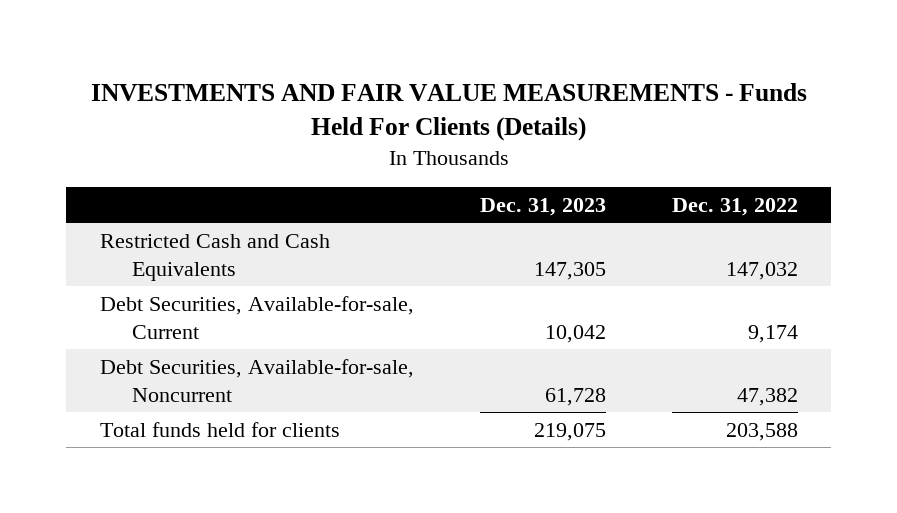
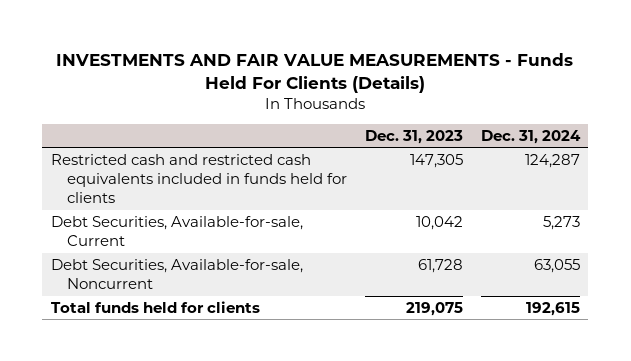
- | Dec. 31, 2023 | Dec. 31, 2022
+ | Dec. 31, 2023 | Dec. 31, 2024
- Restricted Cash and Cash Equivalents | 147,305 | 147,032
+ Restricted cash and restricted cash equivalents included in funds held for clients | 147,305 | 124,287

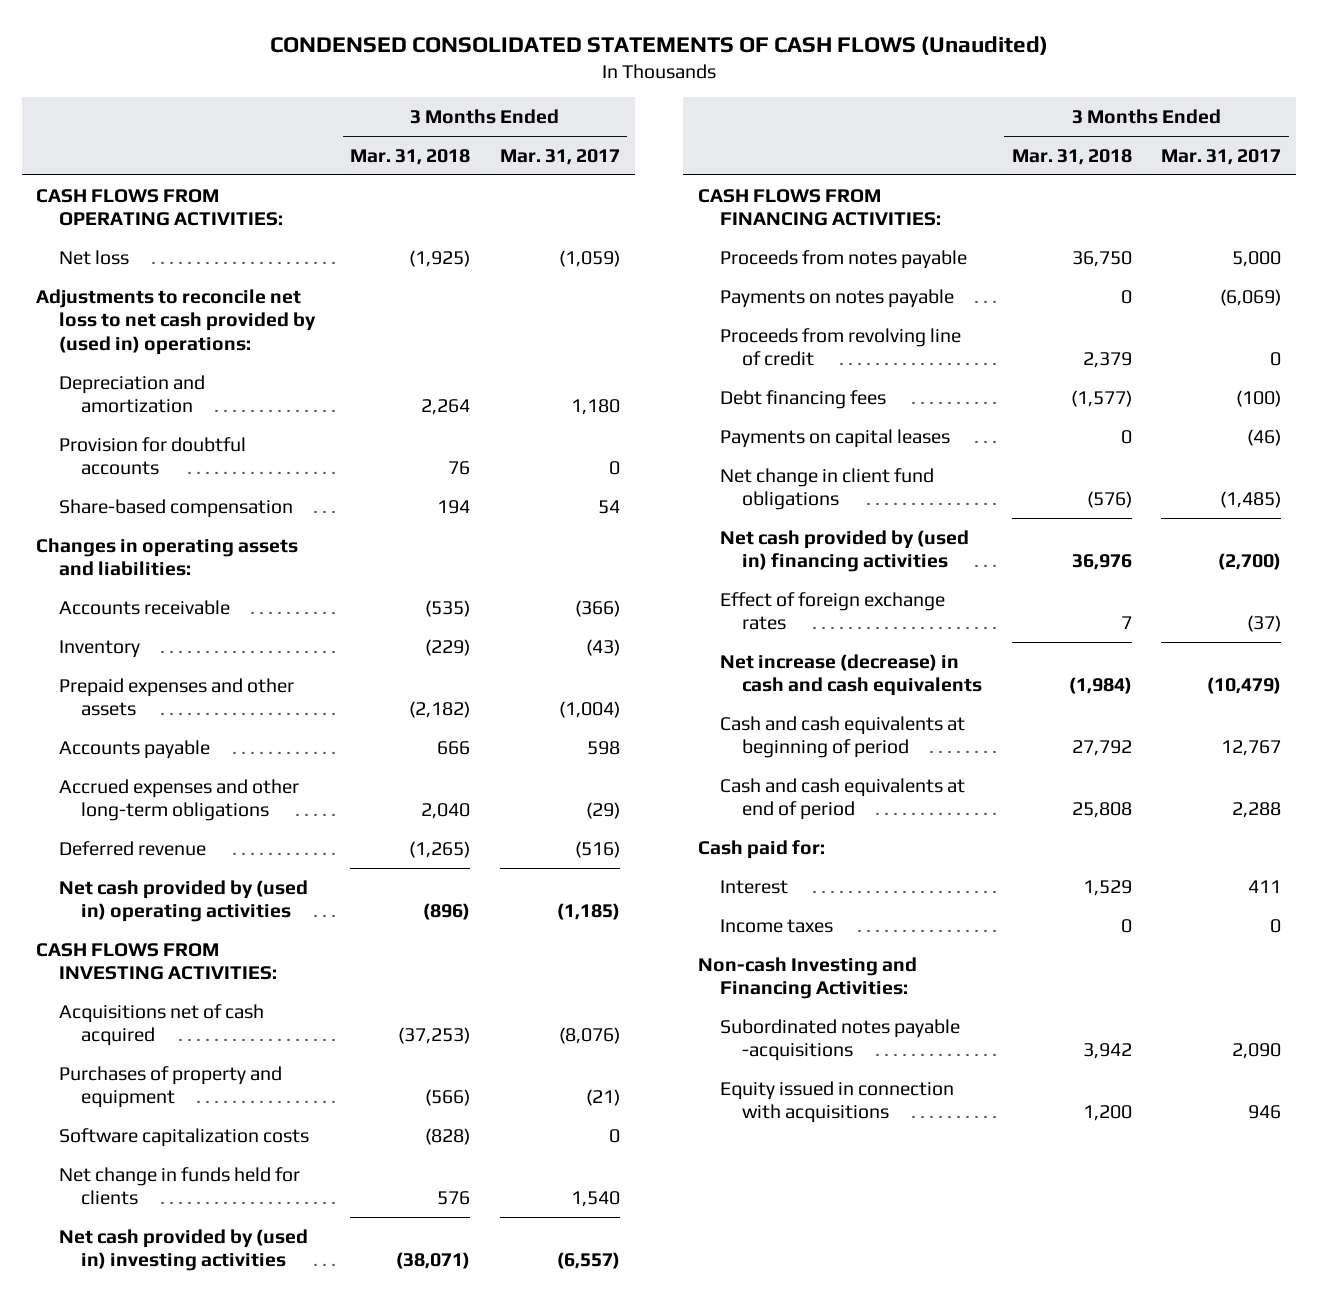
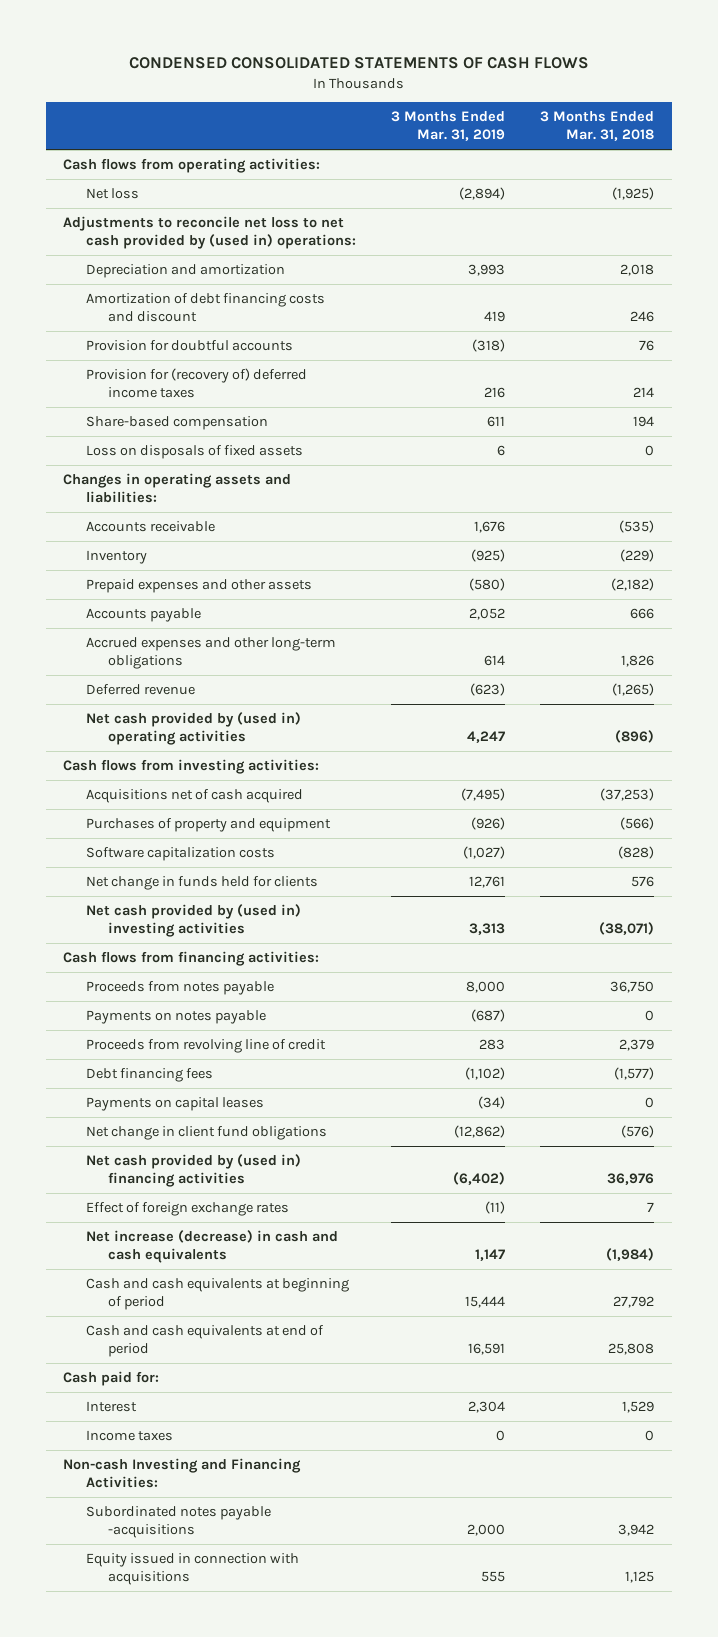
- CONDENSED CONSOLIDATED STATEMENTS OF CASH FLOWS (Unaudited)
+ CONDENSED CONSOLIDATED STATEMENTS OF CASH FLOWS
- | 3 Months Ended Mar. 31, 2018 | 3 Months Ended Mar. 31, 2017
+ | 3 Months Ended Mar. 31, 2019 | 3 Months Ended Mar. 31, 2018
- CASH FLOWS FROM OPERATING ACTIVITIES:
+ Cash flows from operating activities:
- Depreciation and amortization | 2,264 | 1,180
+ Depreciation and amortization | 3,993 | 2,018
+ Amortization of debt financing costs and discount | 419 | 246
+ Provision for (recovery of) deferred income taxes | 216 | 214
+ Loss on disposals of fixed assets | 6 | 0
- Accrued expenses and other long-term obligations | 2,040 | (29)
+ Accrued expenses and other long-term obligations | 614 | 1,826
- CASH FLOWS FROM INVESTING ACTIVITIES:
+ Cash flows from investing activities:
- CASH FLOWS FROM FINANCING ACTIVITIES:
+ Cash flows from financing activities:
- Equity issued in connection with acquisitions | 1,200 | 946
+ Equity issued in connection with acquisitions | 555 | 1,125

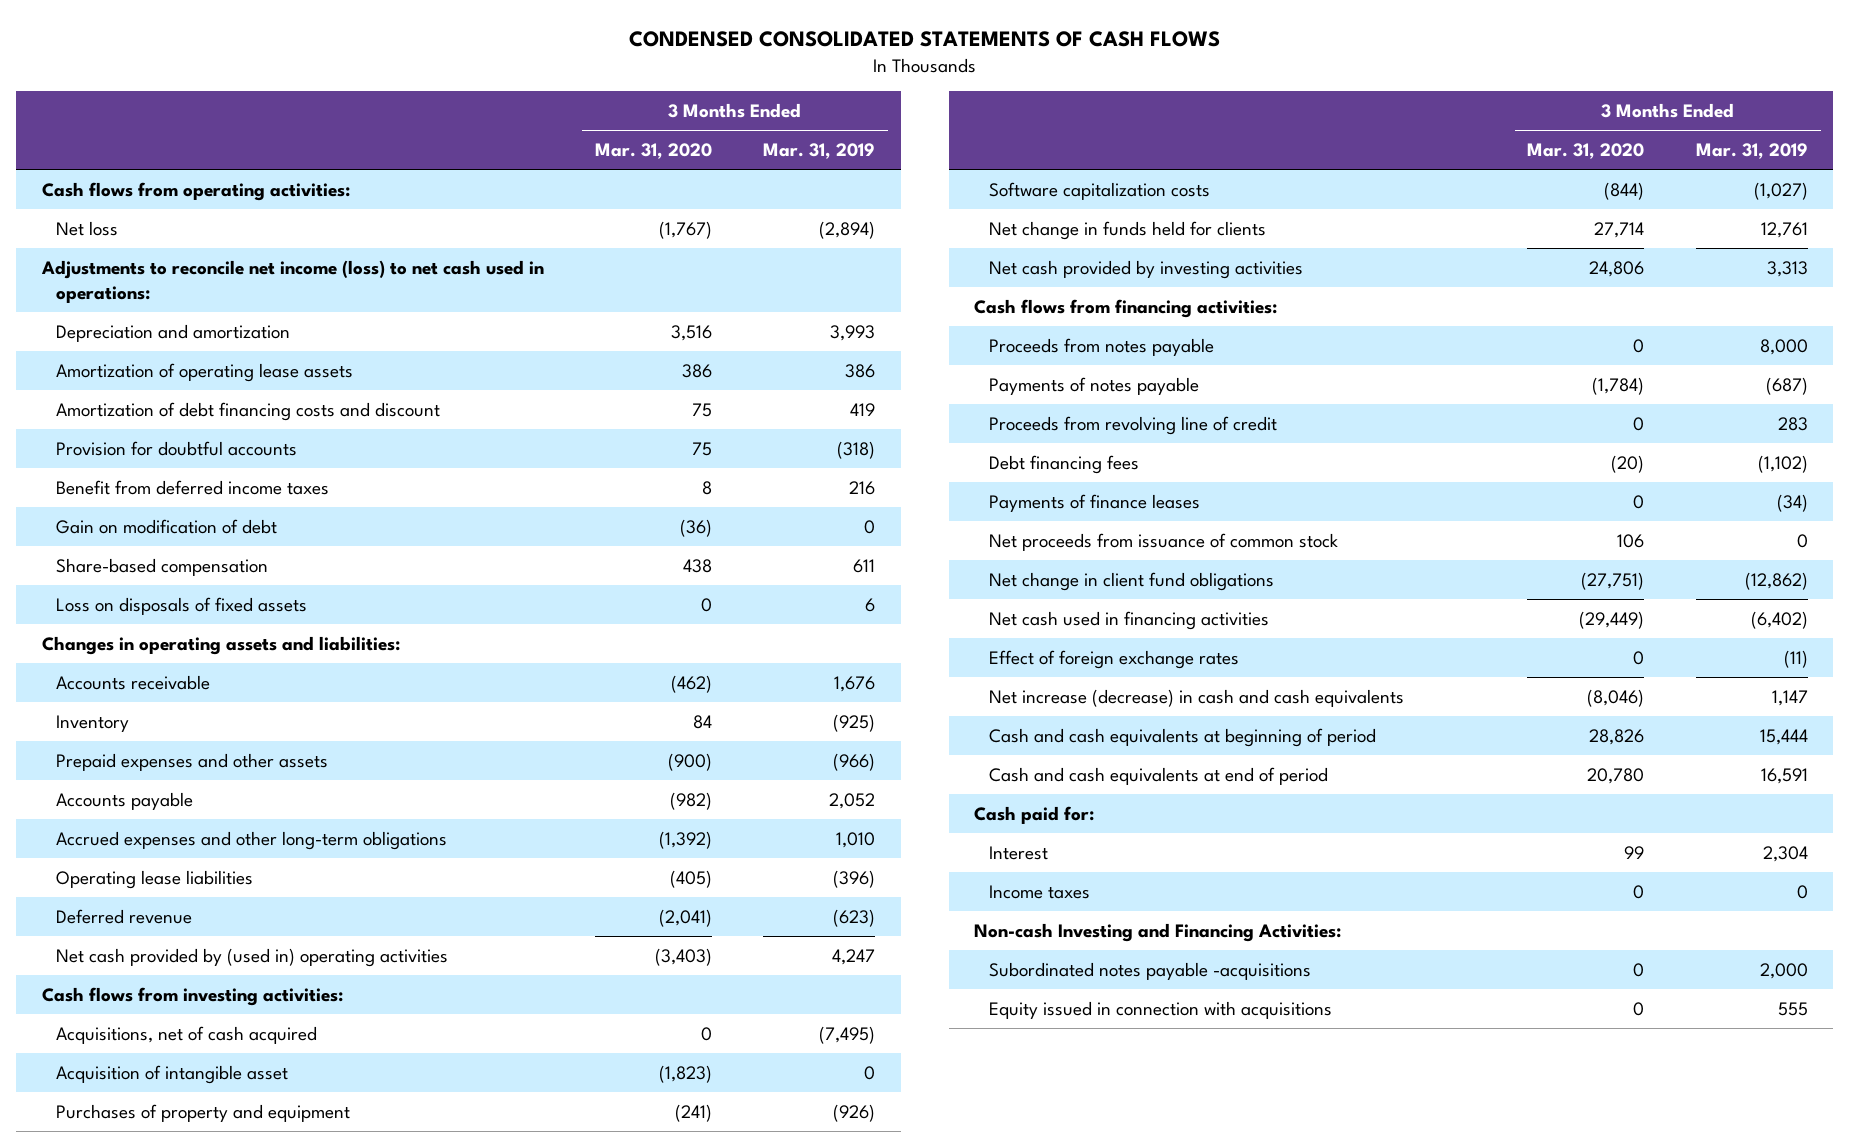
- | 3 Months Ended Mar. 31, 2019 | 3 Months Ended Mar. 31, 2018
+ | 3 Months Ended Mar. 31, 2020 | 3 Months Ended Mar. 31, 2019
- Adjustments to reconcile net loss to net cash provided by (used in) operations:
+ Adjustments to reconcile net income (loss) to net cash used in operations:
+ Amortization of operating lease assets | 386 | 386
- Provision for (recovery of) deferred income taxes | 216 | 214
+ Benefit from deferred income taxes | 8 | 216
+ Gain on modification of debt | (36) | 0
- Prepaid expenses and other assets | (580) | (2,182)
+ Prepaid expenses and other assets | (900) | (966)
- Accrued expenses and other long-term obligations | 614 | 1,826
+ Accrued expenses and other long-term obligations | (1,392) | 1,010
+ Operating lease liabilities | (405) | (396)
- Acquisitions net of cash acquired | (7,495) | (37,253)
+ Acquisitions, net of cash acquired | 0 | (7,495)
+ Acquisition of intangible asset | (1,823) | 0
- Net cash provided by (used in) investing activities | 3,313 | (38,071)
+ Net cash provided by investing activities | 24,806 | 3,313
- Payments on notes payable | (687) | 0
+ Payments of notes payable | (1,784) | (687)
- Payments on capital leases | (34) | 0
+ Payments of finance leases | 0 | (34)
+ Net proceeds from issuance of common stock | 106 | 0
- Net cash provided by (used in) financing activities | (6,402) | 36,976
+ Net cash used in financing activities | (29,449) | (6,402)

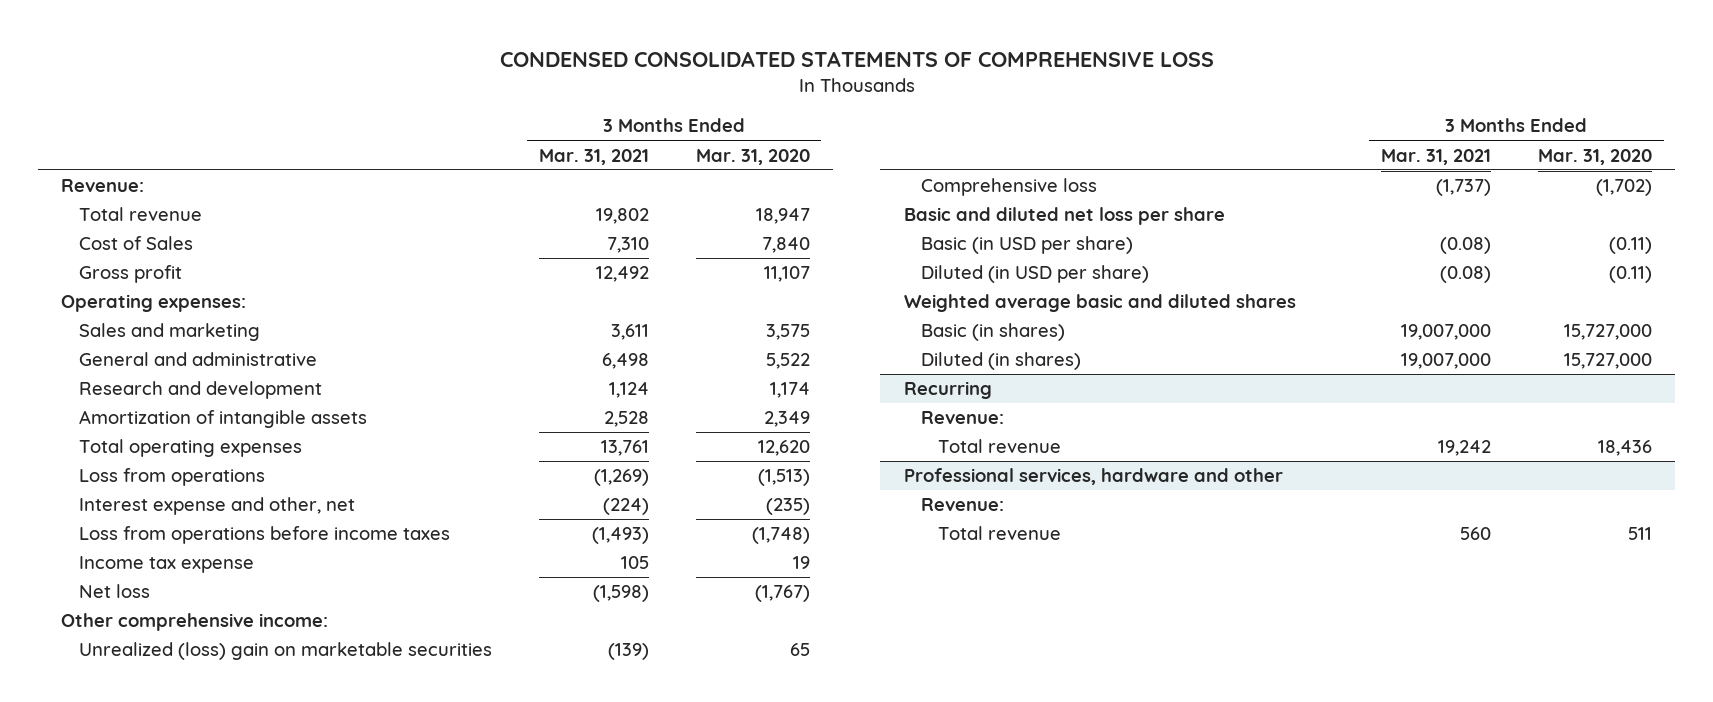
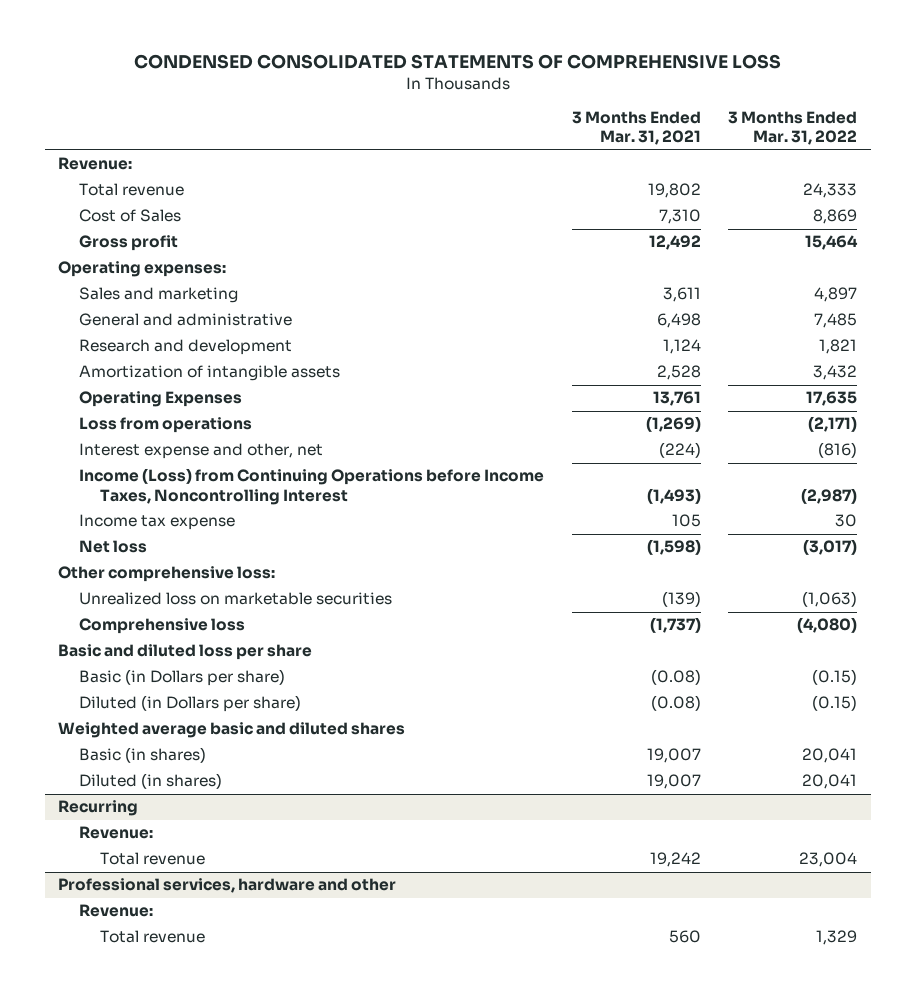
- | 3 Months Ended Mar. 31, 2021 | 3 Months Ended Mar. 31, 2020
+ | 3 Months Ended Mar. 31, 2021 | 3 Months Ended Mar. 31, 2022
- Total operating expenses | 13,761 | 12,620
+ Operating Expenses | 13,761 | 17,635
- Loss from operations before income taxes | (1,493) | (1,748)
+ Income (Loss) from Continuing Operations before Income Taxes, Noncontrolling Interest | (1,493) | (2,987)
- Other comprehensive income:
- Unrealized (loss) gain on marketable securities | (139) | 65
+ Other comprehensive loss:
+ Unrealized loss on marketable securities | (139) | (1,063)
- Basic and diluted net loss per share
- Basic (in USD per share) | (0.08) | (0.11)
- Diluted (in USD per share) | (0.08) | (0.11)
+ Basic and diluted loss per share
+ Basic (in Dollars per share) | (0.08) | (0.15)
+ Diluted (in Dollars per share) | (0.08) | (0.15)
- Basic (in shares) | 19,007,000 | 15,727,000
- Diluted (in shares) | 19,007,000 | 15,727,000
+ Basic (in shares) | 19,007 | 20,041
+ Diluted (in shares) | 19,007 | 20,041

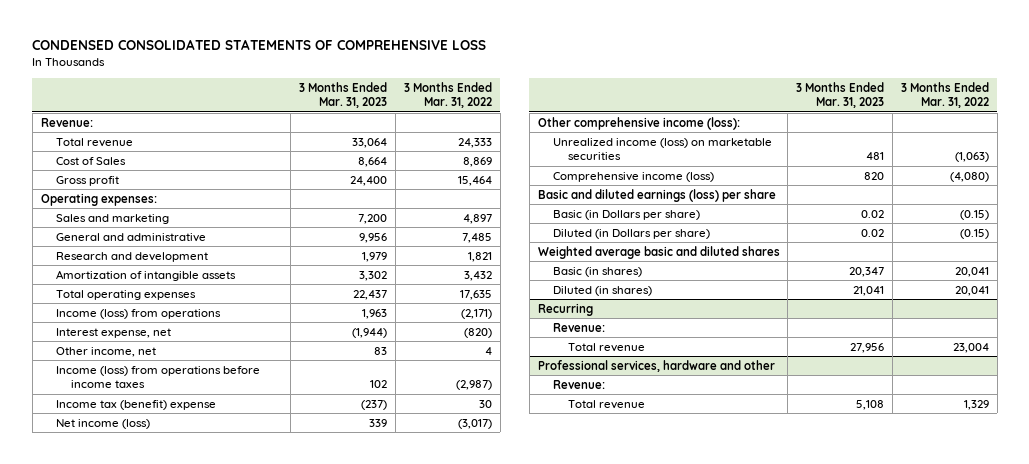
- | 3 Months Ended Mar. 31, 2021 | 3 Months Ended Mar. 31, 2022
+ | 3 Months Ended Mar. 31, 2023 | 3 Months Ended Mar. 31, 2022
- Operating Expenses | 13,761 | 17,635
- Loss from operations | (1,269) | (2,171)
- Interest expense and other, net | (224) | (816)
- Income (Loss) from Continuing Operations before Income Taxes, Noncontrolling Interest | (1,493) | (2,987)
- Income tax expense | 105 | 30
- Net loss | (1,598) | (3,017)
- Other comprehensive loss:
- Unrealized loss on marketable securities | (139) | (1,063)
- Comprehensive loss | (1,737) | (4,080)
- Basic and diluted loss per share
+ Total operating expenses | 22,437 | 17,635
+ Income (loss) from operations | 1,963 | (2,171)
+ Interest expense, net | (1,944) | (820)
+ Other income, net | 83 | 4
+ Income (loss) from operations before income taxes | 102 | (2,987)
+ Income tax (benefit) expense | (237) | 30
+ Net income (loss) | 339 | (3,017)
+ Other comprehensive income (loss):
+ Unrealized income (loss) on marketable securities | 481 | (1,063)
+ Comprehensive income (loss) | 820 | (4,080)
+ Basic and diluted earnings (loss) per share

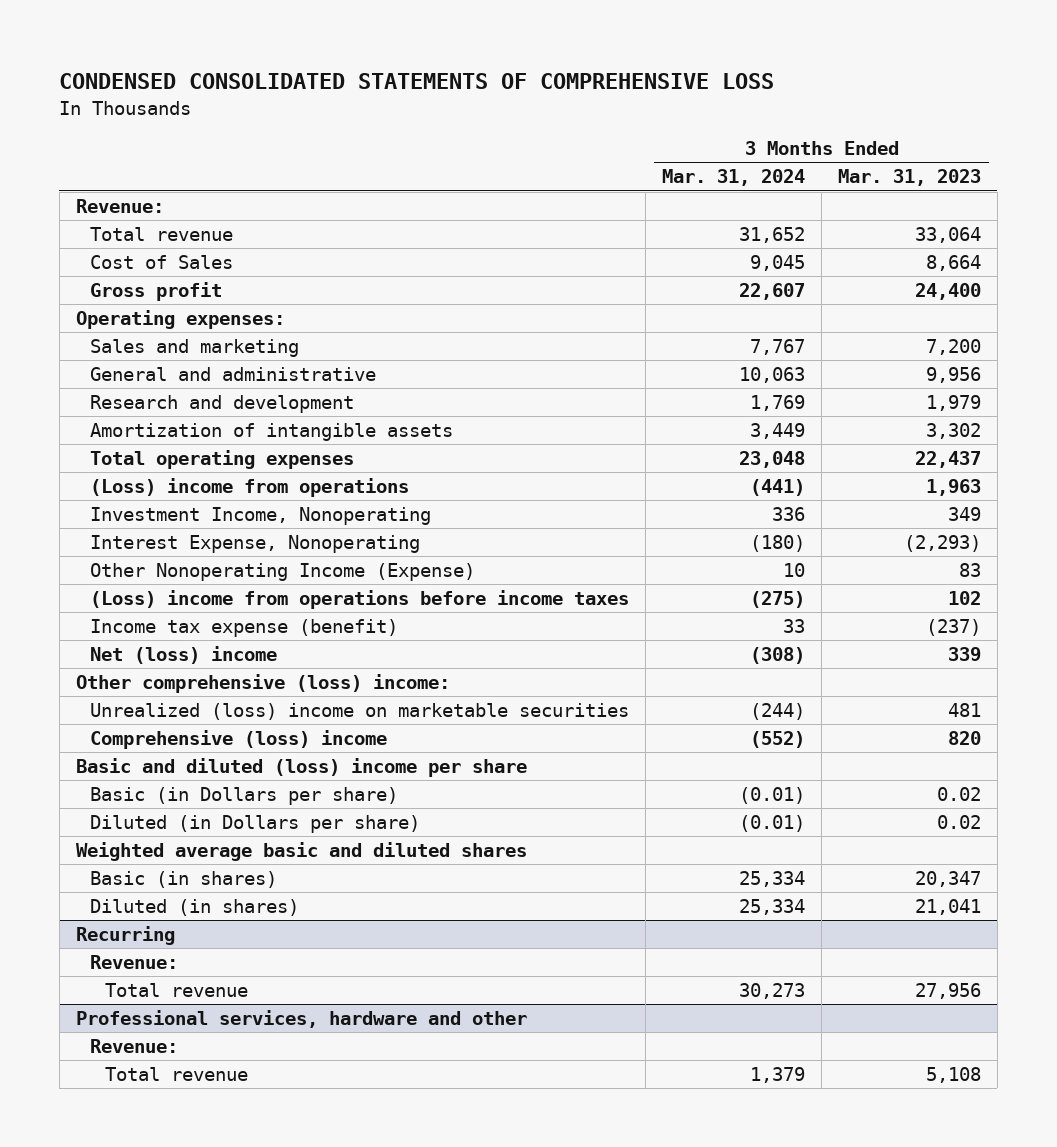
- | 3 Months Ended Mar. 31, 2023 | 3 Months Ended Mar. 31, 2022
+ | 3 Months Ended Mar. 31, 2024 | 3 Months Ended Mar. 31, 2023
- Income (loss) from operations | 1,963 | (2,171)
- Interest expense, net | (1,944) | (820)
- Other income, net | 83 | 4
- Income (loss) from operations before income taxes | 102 | (2,987)
- Income tax (benefit) expense | (237) | 30
- Net income (loss) | 339 | (3,017)
- Other comprehensive income (loss):
- Unrealized income (loss) on marketable securities | 481 | (1,063)
- Comprehensive income (loss) | 820 | (4,080)
- Basic and diluted earnings (loss) per share
+ (Loss) income from operations | (441) | 1,963
+ Investment Income, Nonoperating | 336 | 349
+ Interest Expense, Nonoperating | (180) | (2,293)
+ Other Nonoperating Income (Expense) | 10 | 83
+ (Loss) income from operations before income taxes | (275) | 102
+ Income tax expense (benefit) | 33 | (237)
+ Net (loss) income | (308) | 339
+ Other comprehensive (loss) income:
+ Unrealized (loss) income on marketable securities | (244) | 481
+ Comprehensive (loss) income | (552) | 820
+ Basic and diluted (loss) income per share

